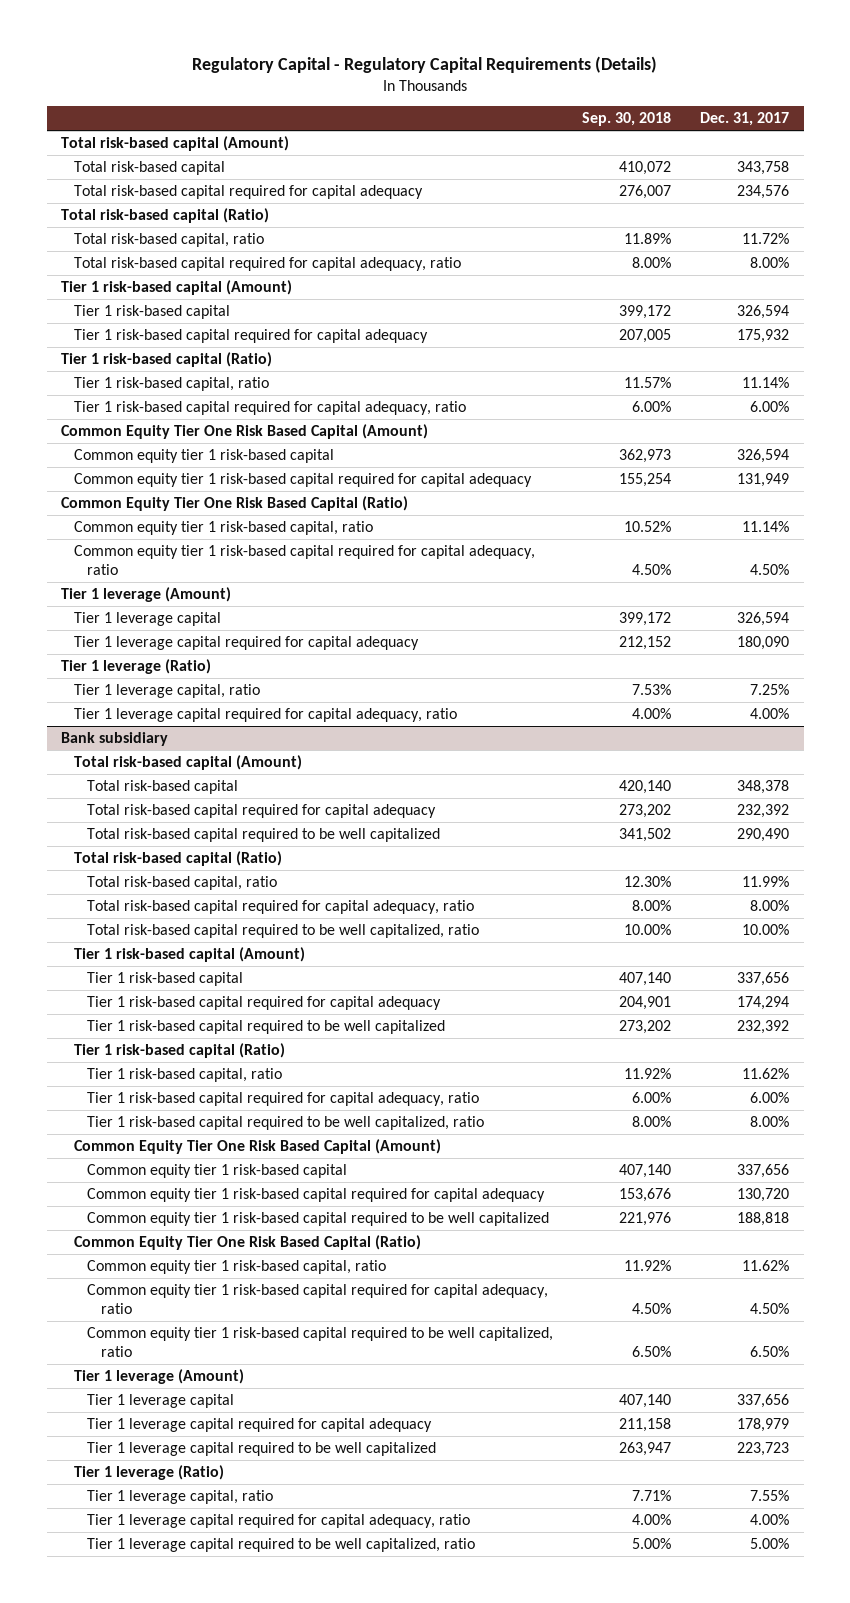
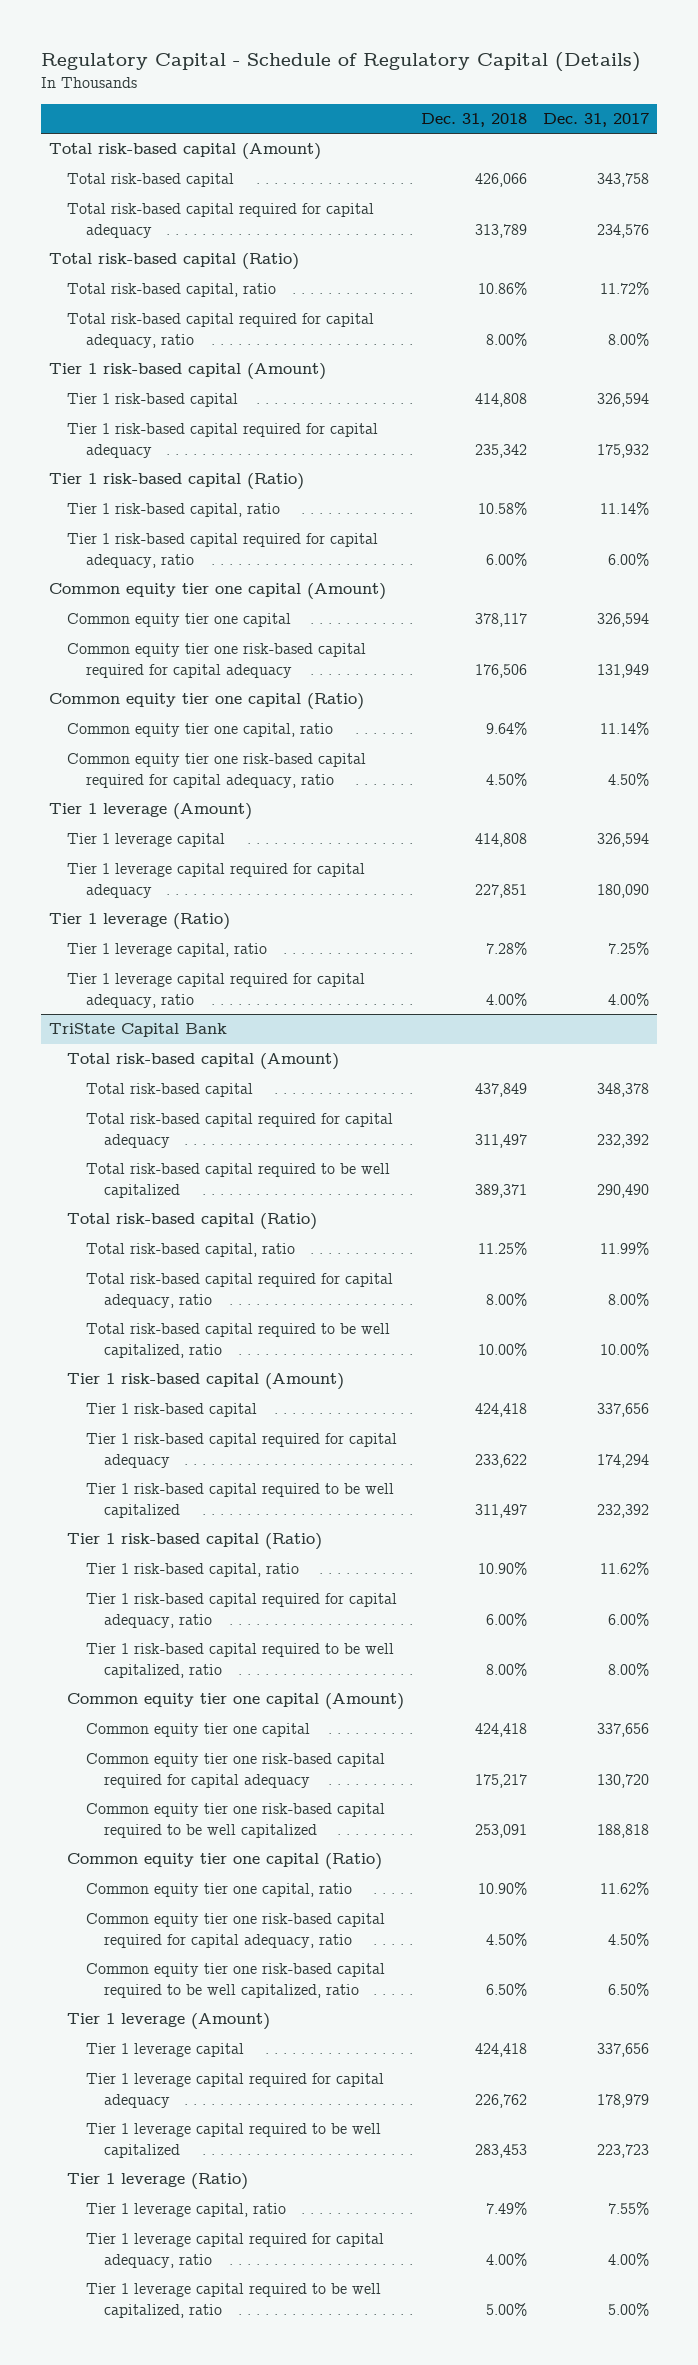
- Regulatory Capital - Regulatory Capital Requirements (Details)
+ Regulatory Capital - Schedule of Regulatory Capital (Details)
- | Sep. 30, 2018 | Dec. 31, 2017
+ | Dec. 31, 2018 | Dec. 31, 2017
- Common Equity Tier One Risk Based Capital (Amount)
- Common equity tier 1 risk-based capital | 362,973 | 326,594
- Common equity tier 1 risk-based capital required for capital adequacy | 155,254 | 131,949
- Common Equity Tier One Risk Based Capital (Ratio)
- Common equity tier 1 risk-based capital, ratio | 10.52% | 11.14%
- Common equity tier 1 risk-based capital required for capital adequacy, ratio | 4.50% | 4.50%
+ Common equity tier one capital (Amount)
+ Common equity tier one capital | 378,117 | 326,594
+ Common equity tier one risk-based capital required for capital adequacy | 176,506 | 131,949
+ Common equity tier one capital (Ratio)
+ Common equity tier one capital, ratio | 9.64% | 11.14%
+ Common equity tier one risk-based capital required for capital adequacy, ratio | 4.50% | 4.50%
- Bank subsidiary
+ TriState Capital Bank
- Common Equity Tier One Risk Based Capital (Amount)
- Common equity tier 1 risk-based capital | 407,140 | 337,656
- Common equity tier 1 risk-based capital required for capital adequacy | 153,676 | 130,720
- Common equity tier 1 risk-based capital required to be well capitalized | 221,976 | 188,818
- Common Equity Tier One Risk Based Capital (Ratio)
- Common equity tier 1 risk-based capital, ratio | 11.92% | 11.62%
- Common equity tier 1 risk-based capital required for capital adequacy, ratio | 4.50% | 4.50%
- Common equity tier 1 risk-based capital required to be well capitalized, ratio | 6.50% | 6.50%
+ Common equity tier one capital (Amount)
+ Common equity tier one capital | 424,418 | 337,656
+ Common equity tier one risk-based capital required for capital adequacy | 175,217 | 130,720
+ Common equity tier one risk-based capital required to be well capitalized | 253,091 | 188,818
+ Common equity tier one capital (Ratio)
+ Common equity tier one capital, ratio | 10.90% | 11.62%
+ Common equity tier one risk-based capital required for capital adequacy, ratio | 4.50% | 4.50%
+ Common equity tier one risk-based capital required to be well capitalized, ratio | 6.50% | 6.50%

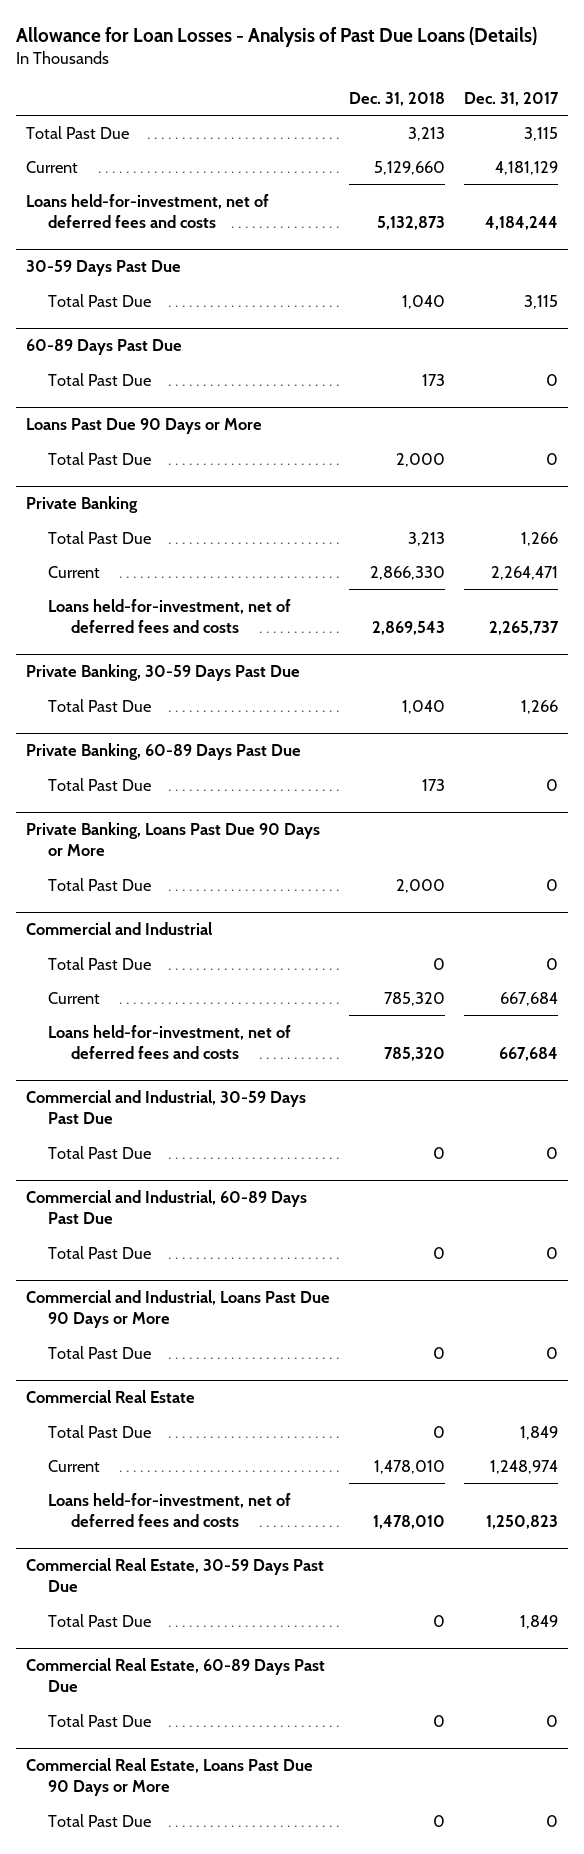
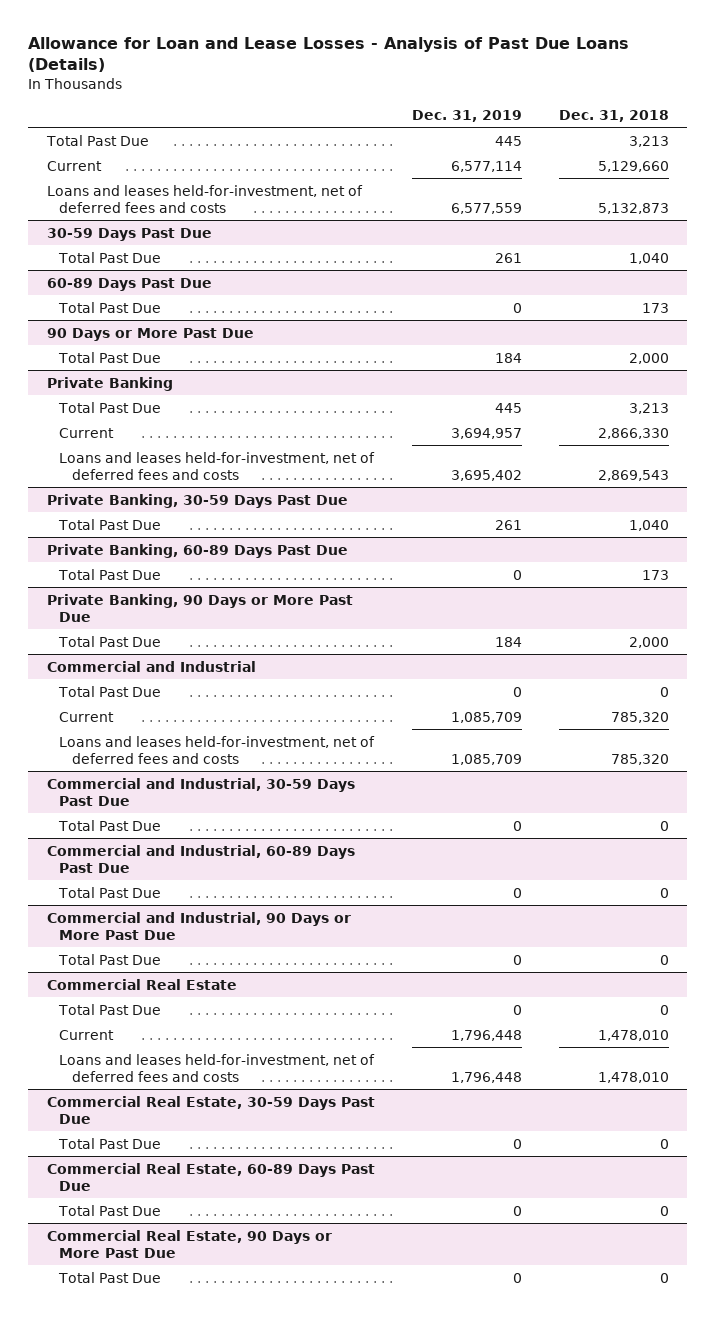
- Allowance for Loan Losses - Analysis of Past Due Loans (Details)
+ Allowance for Loan and Lease Losses - Analysis of Past Due Loans (Details)
- | Dec. 31, 2018 | Dec. 31, 2017
+ | Dec. 31, 2019 | Dec. 31, 2018
- Loans held-for-investment, net of deferred fees and costs | 5,132,873 | 4,184,244
+ Loans and leases held-for-investment, net of deferred fees and costs | 6,577,559 | 5,132,873
- Loans Past Due 90 Days or More
+ 90 Days or More Past Due
@ Private Banking
- Loans held-for-investment, net of deferred fees and costs | 2,869,543 | 2,265,737
+ Loans and leases held-for-investment, net of deferred fees and costs | 3,695,402 | 2,869,543
- Private Banking, Loans Past Due 90 Days or More
+ Private Banking, 90 Days or More Past Due
@ Commercial and Industrial
- Loans held-for-investment, net of deferred fees and costs | 785,320 | 667,684
+ Loans and leases held-for-investment, net of deferred fees and costs | 1,085,709 | 785,320
- Commercial and Industrial, Loans Past Due 90 Days or More
+ Commercial and Industrial, 90 Days or More Past Due
@ Commercial Real Estate
- Loans held-for-investment, net of deferred fees and costs | 1,478,010 | 1,250,823
+ Loans and leases held-for-investment, net of deferred fees and costs | 1,796,448 | 1,478,010
- Commercial Real Estate, Loans Past Due 90 Days or More
+ Commercial Real Estate, 90 Days or More Past Due

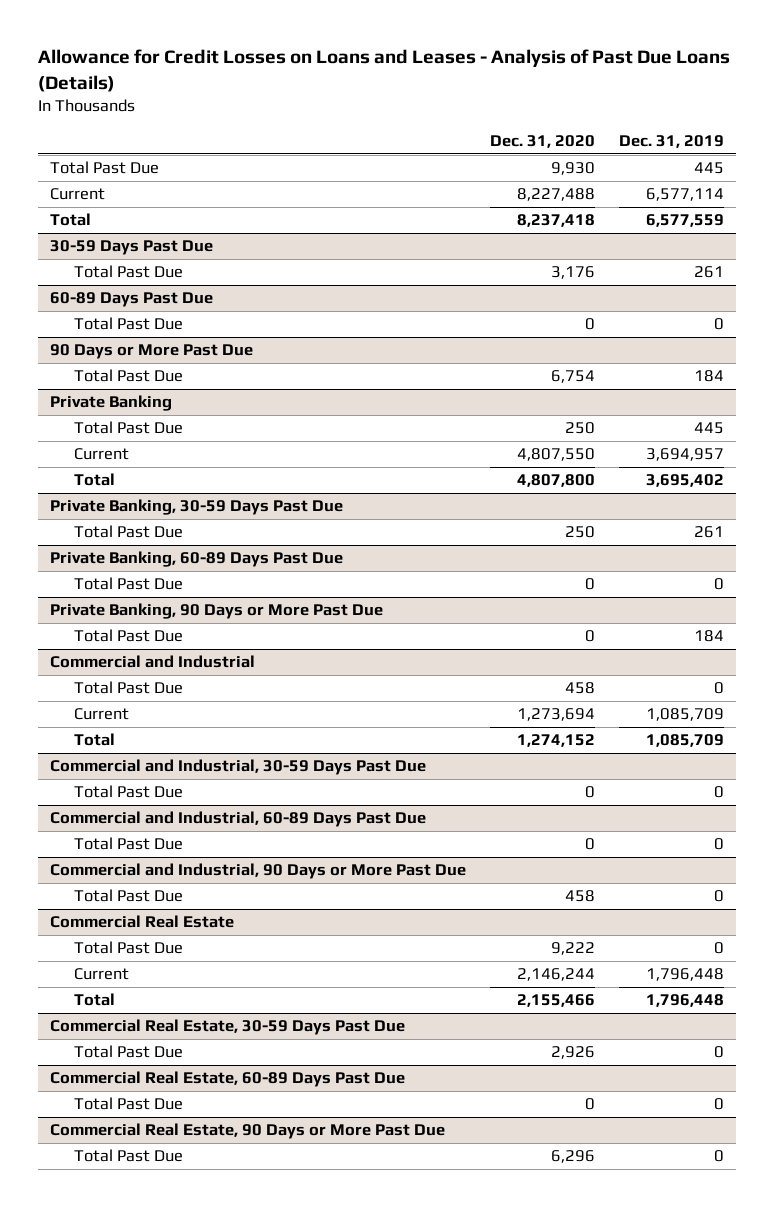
- Allowance for Loan and Lease Losses - Analysis of Past Due Loans (Details)
+ Allowance for Credit Losses on Loans and Leases - Analysis of Past Due Loans (Details)
- | Dec. 31, 2019 | Dec. 31, 2018
+ | Dec. 31, 2020 | Dec. 31, 2019
- Loans and leases held-for-investment, net of deferred fees and costs | 6,577,559 | 5,132,873
+ Total | 8,237,418 | 6,577,559
@ Private Banking
- Loans and leases held-for-investment, net of deferred fees and costs | 3,695,402 | 2,869,543
+ Total | 4,807,800 | 3,695,402
@ Commercial and Industrial
- Loans and leases held-for-investment, net of deferred fees and costs | 1,085,709 | 785,320
+ Total | 1,274,152 | 1,085,709
@ Commercial Real Estate
- Loans and leases held-for-investment, net of deferred fees and costs | 1,796,448 | 1,478,010
+ Total | 2,155,466 | 1,796,448

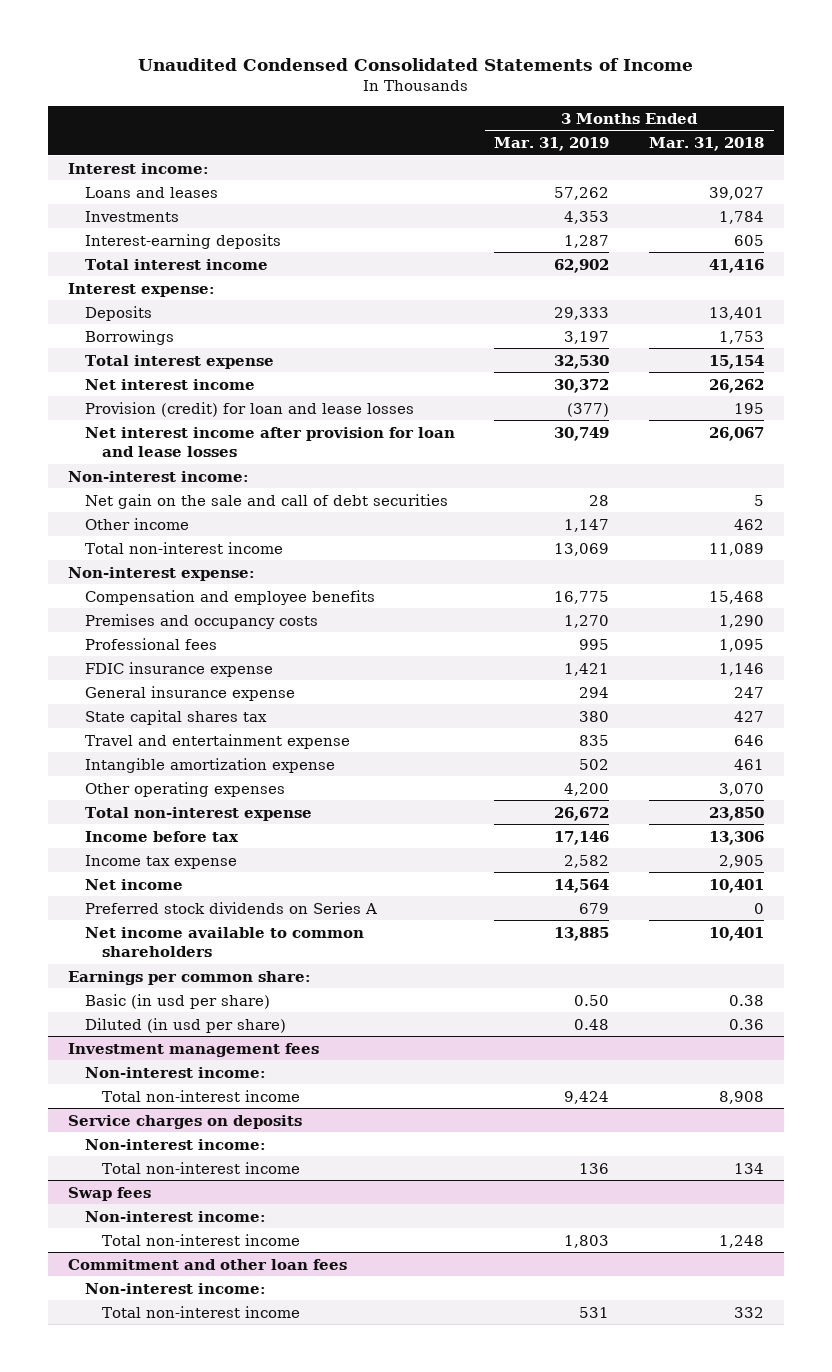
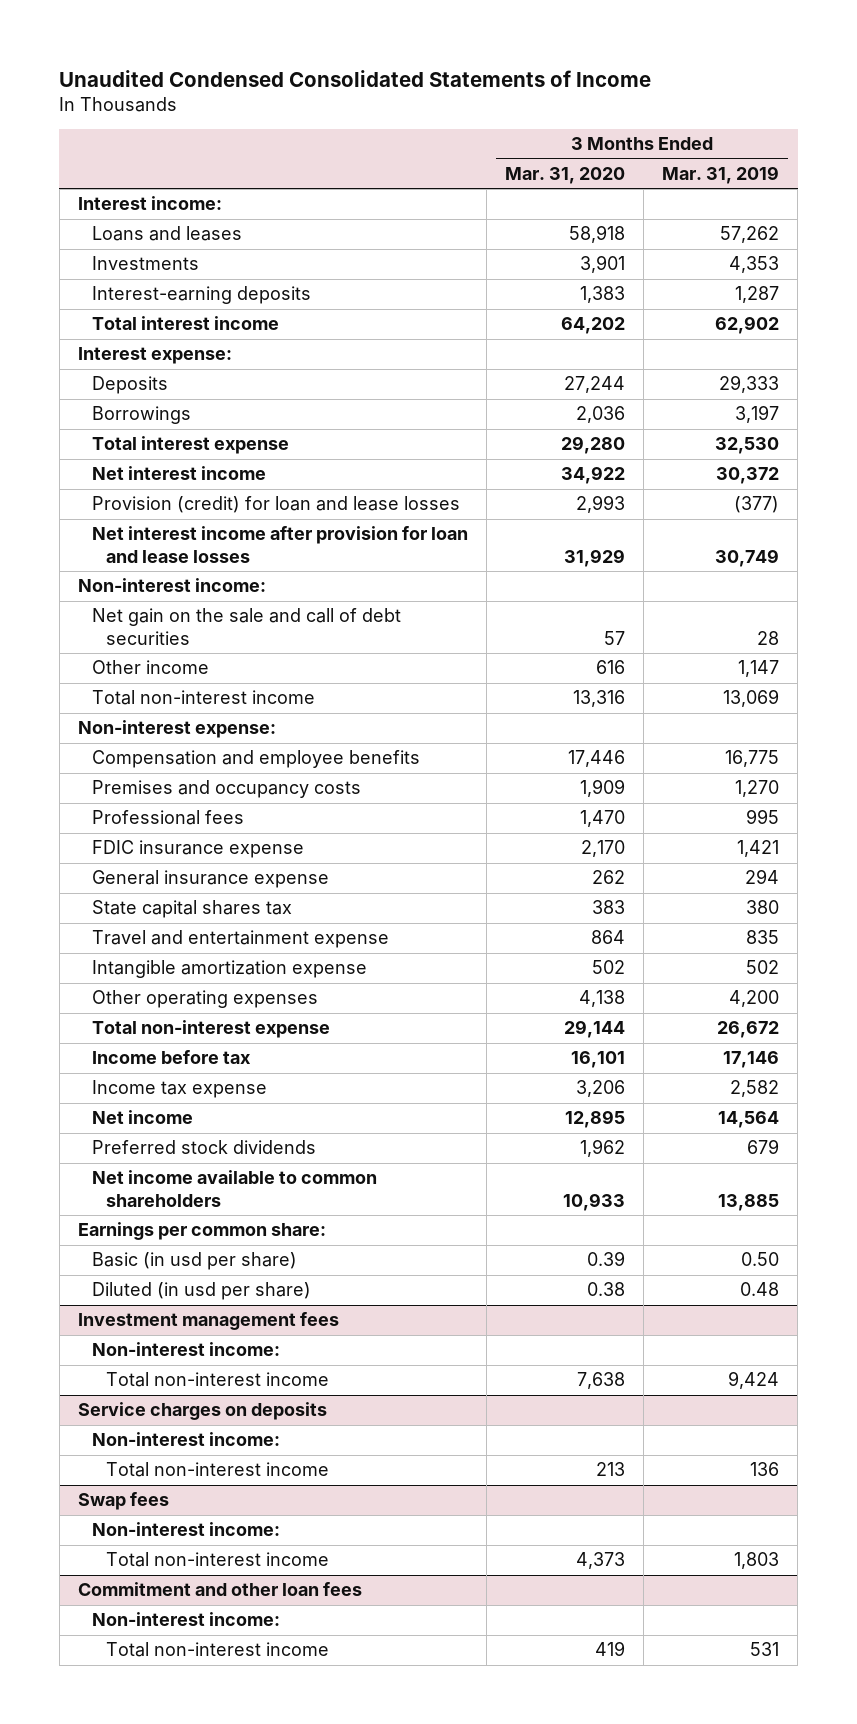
- | 3 Months Ended Mar. 31, 2019 | 3 Months Ended Mar. 31, 2018
+ | 3 Months Ended Mar. 31, 2020 | 3 Months Ended Mar. 31, 2019
- Preferred stock dividends on Series A | 679 | 0
+ Preferred stock dividends | 1,962 | 679

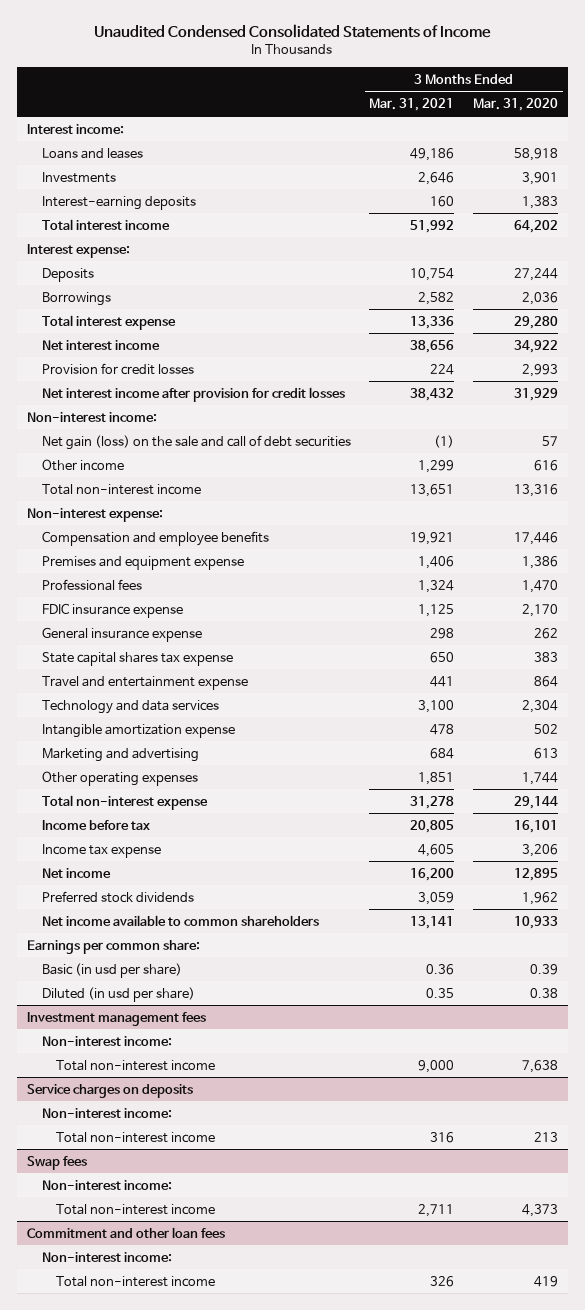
- | 3 Months Ended Mar. 31, 2020 | 3 Months Ended Mar. 31, 2019
+ | 3 Months Ended Mar. 31, 2021 | 3 Months Ended Mar. 31, 2020
- Provision (credit) for loan and lease losses | 2,993 | (377)
- Net interest income after provision for loan and lease losses | 31,929 | 30,749
+ Provision for credit losses | 224 | 2,993
+ Net interest income after provision for credit losses | 38,432 | 31,929
- Net gain on the sale and call of debt securities | 57 | 28
+ Net gain (loss) on the sale and call of debt securities | (1) | 57
- Premises and occupancy costs | 1,909 | 1,270
+ Premises and equipment expense | 1,406 | 1,386
- State capital shares tax | 383 | 380
+ State capital shares tax expense | 650 | 383
+ Technology and data services | 3,100 | 2,304
- Other operating expenses | 4,138 | 4,200
+ Marketing and advertising | 684 | 613
+ Other operating expenses | 1,851 | 1,744

